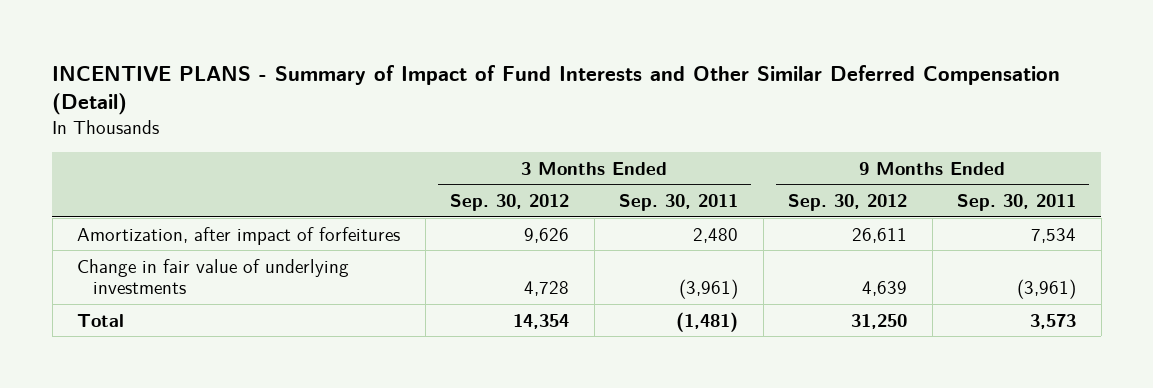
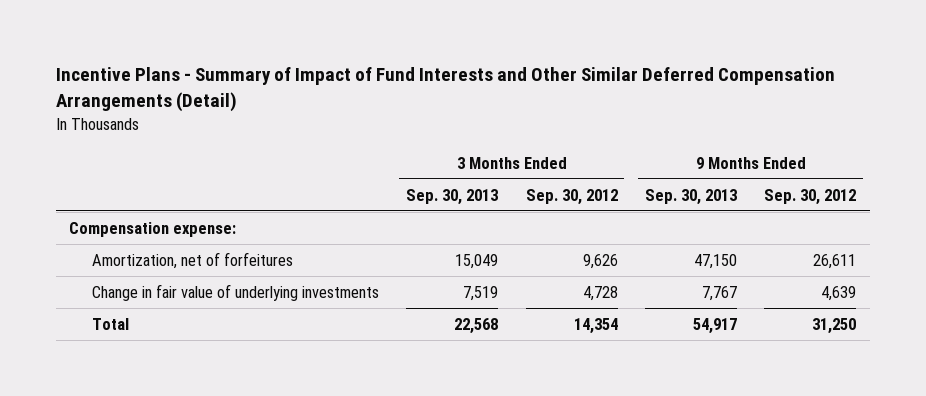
- INCENTIVE PLANS - Summary of Impact of Fund Interests and Other Similar Deferred Compensation (Detail)
+ Incentive Plans - Summary of Impact of Fund Interests and Other Similar Deferred Compensation Arrangements (Detail)
- | 3 Months Ended Sep. 30, 2012 | 3 Months Ended Sep. 30, 2011 | 9 Months Ended Sep. 30, 2012 | 9 Months Ended Sep. 30, 2011
+ | 3 Months Ended Sep. 30, 2013 | 3 Months Ended Sep. 30, 2012 | 9 Months Ended Sep. 30, 2013 | 9 Months Ended Sep. 30, 2012
- Amortization, after impact of forfeitures | 9,626 | 2,480 | 26,611 | 7,534
+ Compensation expense:
+ Amortization, net of forfeitures | 15,049 | 9,626 | 47,150 | 26,611

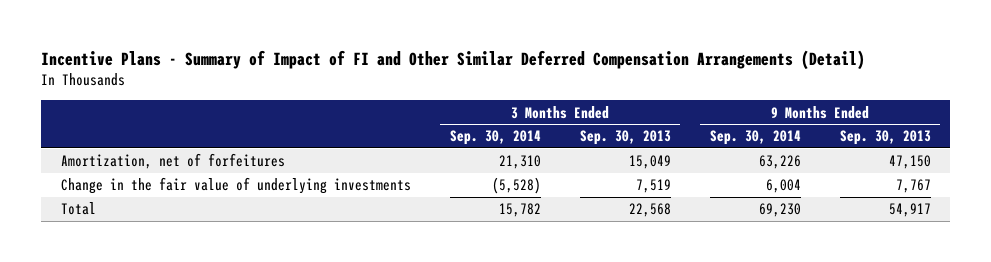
- Incentive Plans - Summary of Impact of Fund Interests and Other Similar Deferred Compensation Arrangements (Detail)
+ Incentive Plans - Summary of Impact of FI and Other Similar Deferred Compensation Arrangements (Detail)
- | 3 Months Ended Sep. 30, 2013 | 3 Months Ended Sep. 30, 2012 | 9 Months Ended Sep. 30, 2013 | 9 Months Ended Sep. 30, 2012
+ | 3 Months Ended Sep. 30, 2014 | 3 Months Ended Sep. 30, 2013 | 9 Months Ended Sep. 30, 2014 | 9 Months Ended Sep. 30, 2013
- Compensation expense:
- Change in fair value of underlying investments | 7,519 | 4,728 | 7,767 | 4,639
+ Change in the fair value of underlying investments | (5,528) | 7,519 | 6,004 | 7,767

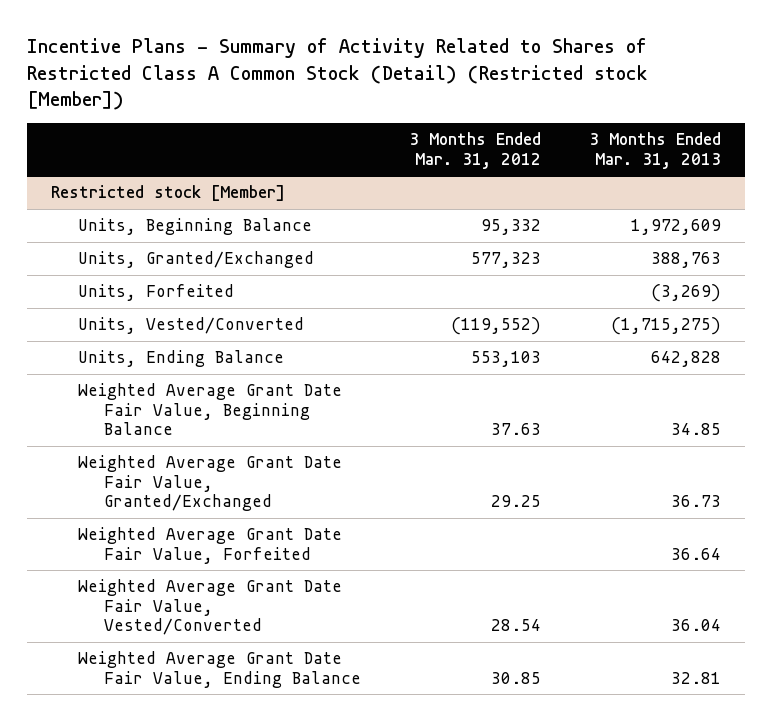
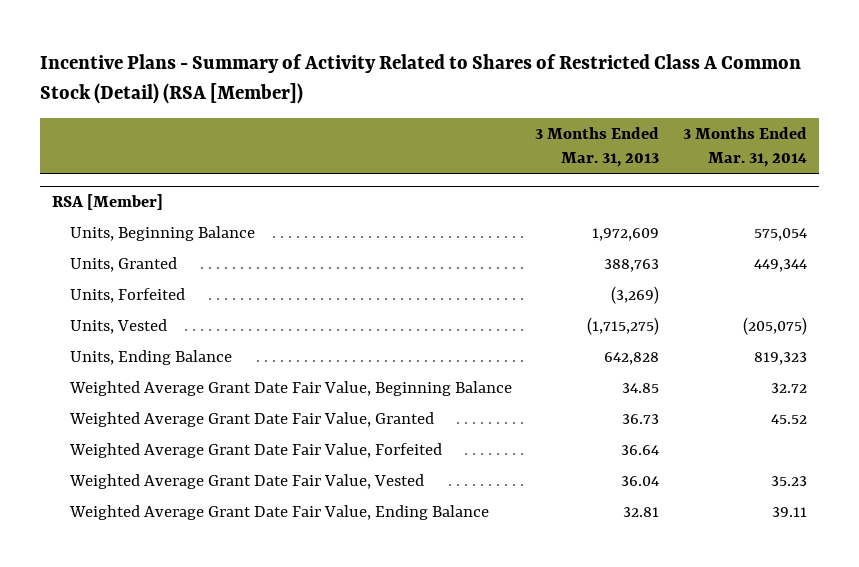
- Incentive Plans - Summary of Activity Related to Shares of Restricted Class A Common Stock (Detail) (Restricted stock [Member])
+ Incentive Plans - Summary of Activity Related to Shares of Restricted Class A Common Stock (Detail) (RSA [Member])
- | 3 Months Ended Mar. 31, 2012 | 3 Months Ended Mar. 31, 2013
+ | 3 Months Ended Mar. 31, 2013 | 3 Months Ended Mar. 31, 2014
- Restricted stock [Member]
+ RSA [Member]
- Units, Granted/Exchanged | 577,323 | 388,763
+ Units, Granted | 388,763 | 449,344
- Units, Vested/Converted | (119,552) | (1,715,275)
+ Units, Vested | (1,715,275) | (205,075)
- Weighted Average Grant Date Fair Value, Granted/Exchanged | 29.25 | 36.73
+ Weighted Average Grant Date Fair Value, Granted | 36.73 | 45.52
- Weighted Average Grant Date Fair Value, Vested/Converted | 28.54 | 36.04
+ Weighted Average Grant Date Fair Value, Vested | 36.04 | 35.23

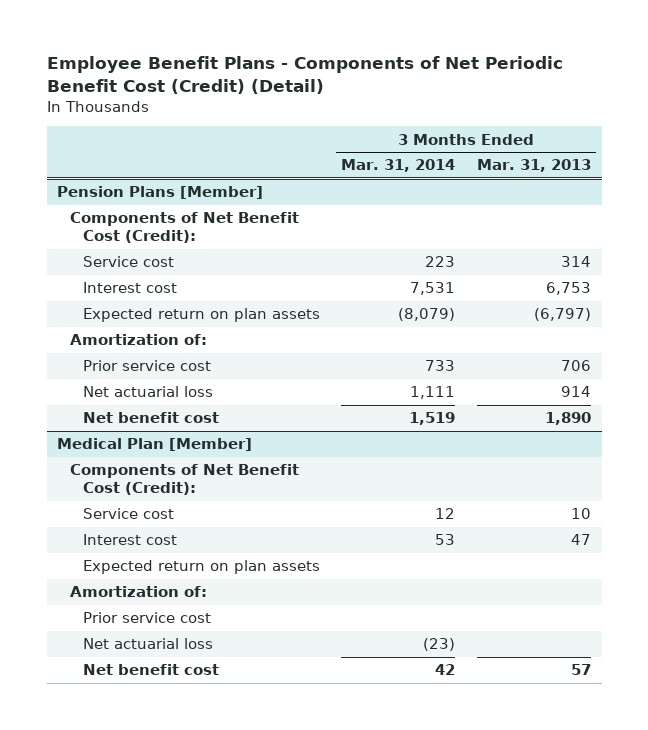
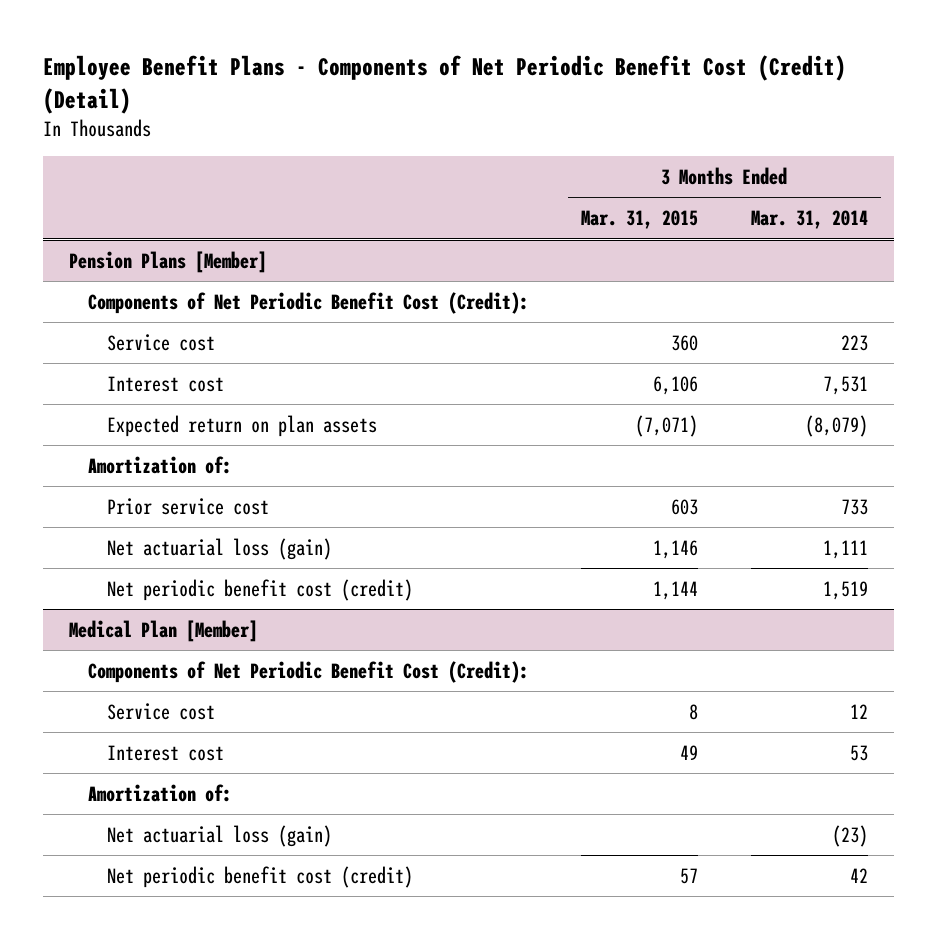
- | 3 Months Ended Mar. 31, 2014 | 3 Months Ended Mar. 31, 2013
+ | 3 Months Ended Mar. 31, 2015 | 3 Months Ended Mar. 31, 2014
@ Pension Plans [Member]
- Components of Net Benefit Cost (Credit):
+ Components of Net Periodic Benefit Cost (Credit):
- Net actuarial loss | 1,111 | 914
- Net benefit cost | 1,519 | 1,890
+ Net actuarial loss (gain) | 1,146 | 1,111
+ Net periodic benefit cost (credit) | 1,144 | 1,519
@ Medical Plan [Member]
- Components of Net Benefit Cost (Credit):
+ Components of Net Periodic Benefit Cost (Credit):
- Expected return on plan assets
- Prior service cost
- Net actuarial loss | (23) |
- Net benefit cost | 42 | 57
+ Net actuarial loss (gain) | | (23)
+ Net periodic benefit cost (credit) | 57 | 42

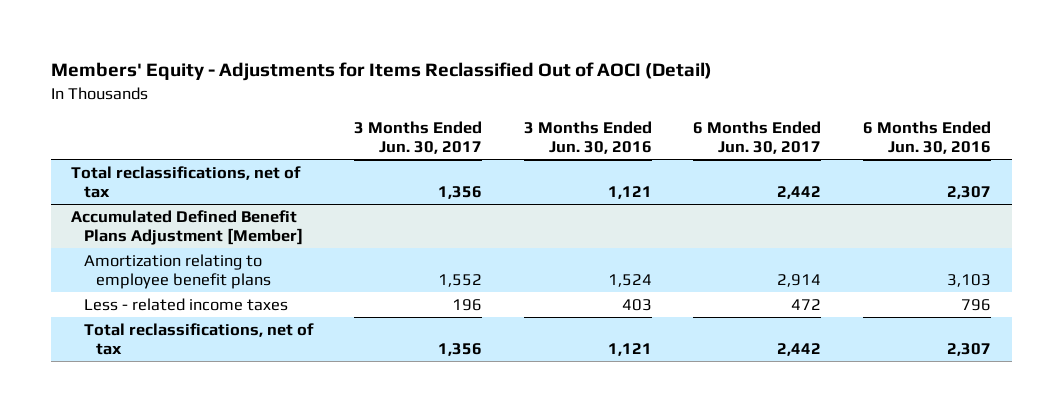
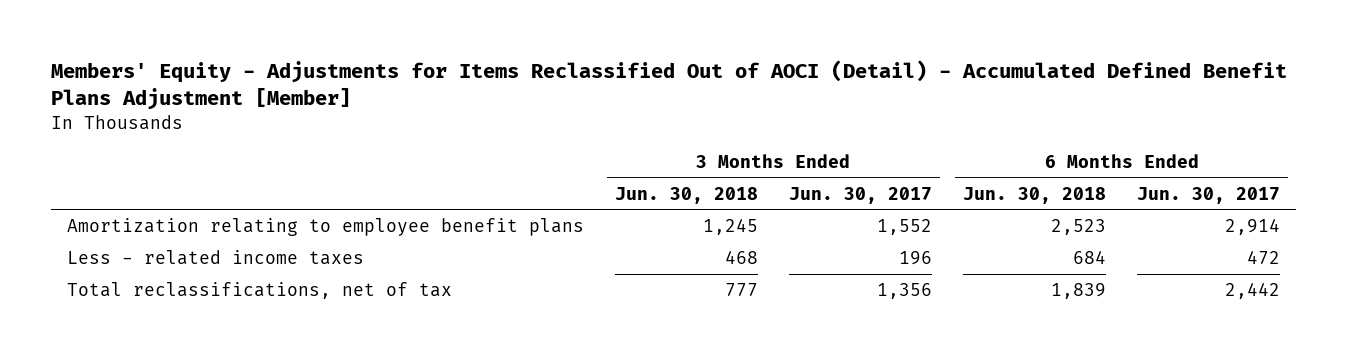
- Members' Equity - Adjustments for Items Reclassified Out of AOCI (Detail)
+ Members' Equity - Adjustments for Items Reclassified Out of AOCI (Detail) - Accumulated Defined Benefit Plans Adjustment [Member]
- | 3 Months Ended Jun. 30, 2017 | 3 Months Ended Jun. 30, 2016 | 6 Months Ended Jun. 30, 2017 | 6 Months Ended Jun. 30, 2016
+ | 3 Months Ended Jun. 30, 2018 | 3 Months Ended Jun. 30, 2017 | 6 Months Ended Jun. 30, 2018 | 6 Months Ended Jun. 30, 2017
- Total reclassifications, net of tax | 1,356 | 1,121 | 2,442 | 2,307
- Accumulated Defined Benefit Plans Adjustment [Member]

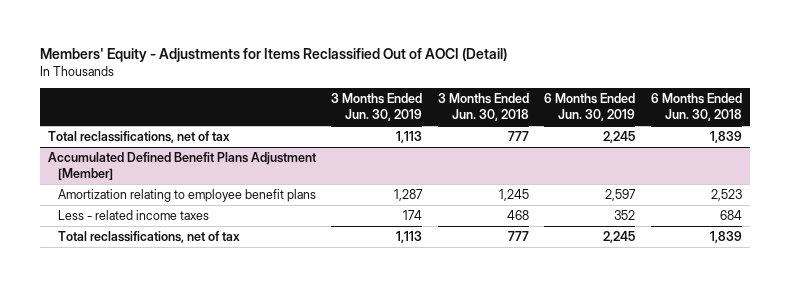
- Members' Equity - Adjustments for Items Reclassified Out of AOCI (Detail) - Accumulated Defined Benefit Plans Adjustment [Member]
+ Members' Equity - Adjustments for Items Reclassified Out of AOCI (Detail)
- | 3 Months Ended Jun. 30, 2018 | 3 Months Ended Jun. 30, 2017 | 6 Months Ended Jun. 30, 2018 | 6 Months Ended Jun. 30, 2017
+ | 3 Months Ended Jun. 30, 2019 | 3 Months Ended Jun. 30, 2018 | 6 Months Ended Jun. 30, 2019 | 6 Months Ended Jun. 30, 2018
+ Total reclassifications, net of tax | 1,113 | 777 | 2,245 | 1,839
+ Accumulated Defined Benefit Plans Adjustment [Member]

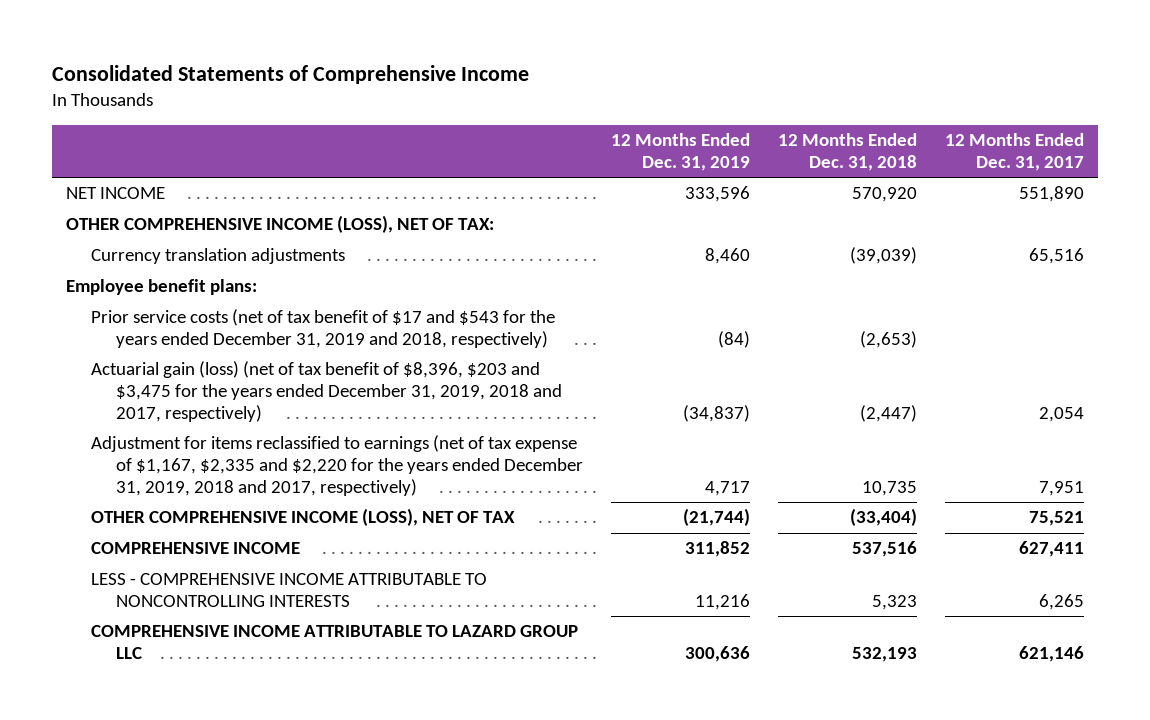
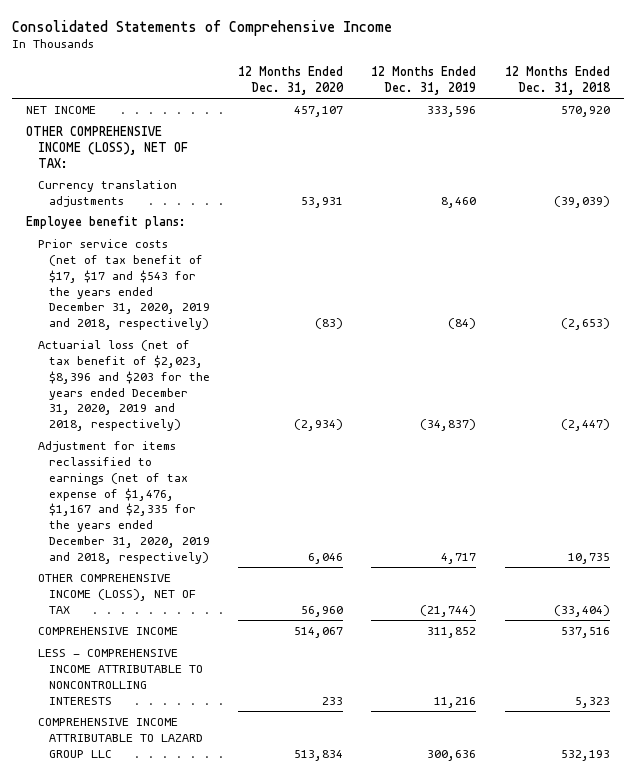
- | 12 Months Ended Dec. 31, 2019 | 12 Months Ended Dec. 31, 2018 | 12 Months Ended Dec. 31, 2017
+ | 12 Months Ended Dec. 31, 2020 | 12 Months Ended Dec. 31, 2019 | 12 Months Ended Dec. 31, 2018
- Prior service costs (net of tax benefit of $17 and $543 for the years ended December 31, 2019 and 2018, respectively) | (84) | (2,653) |
- Actuarial gain (loss) (net of tax benefit of $8,396, $203 and $3,475 for the years ended December 31, 2019, 2018 and 2017, respectively) | (34,837) | (2,447) | 2,054
- Adjustment for items reclassified to earnings (net of tax expense of $1,167, $2,335 and $2,220 for the years ended December 31, 2019, 2018 and 2017, respectively) | 4,717 | 10,735 | 7,951
+ Prior service costs (net of tax benefit of $17, $17 and $543 for the years ended December 31, 2020, 2019 and 2018, respectively) | (83) | (84) | (2,653)
+ Actuarial loss (net of tax benefit of $2,023, $8,396 and $203 for the years ended December 31, 2020, 2019 and 2018, respectively) | (2,934) | (34,837) | (2,447)
+ Adjustment for items reclassified to earnings (net of tax expense of $1,476, $1,167 and $2,335 for the years ended December 31, 2020, 2019 and 2018, respectively) | 6,046 | 4,717 | 10,735

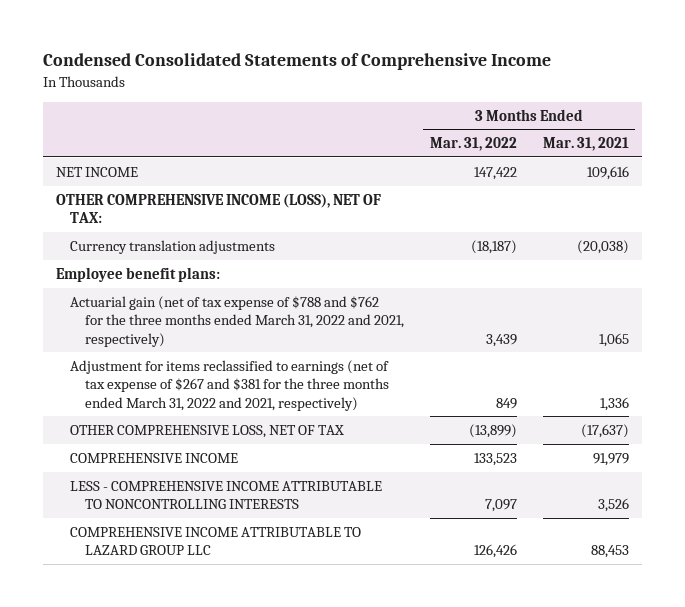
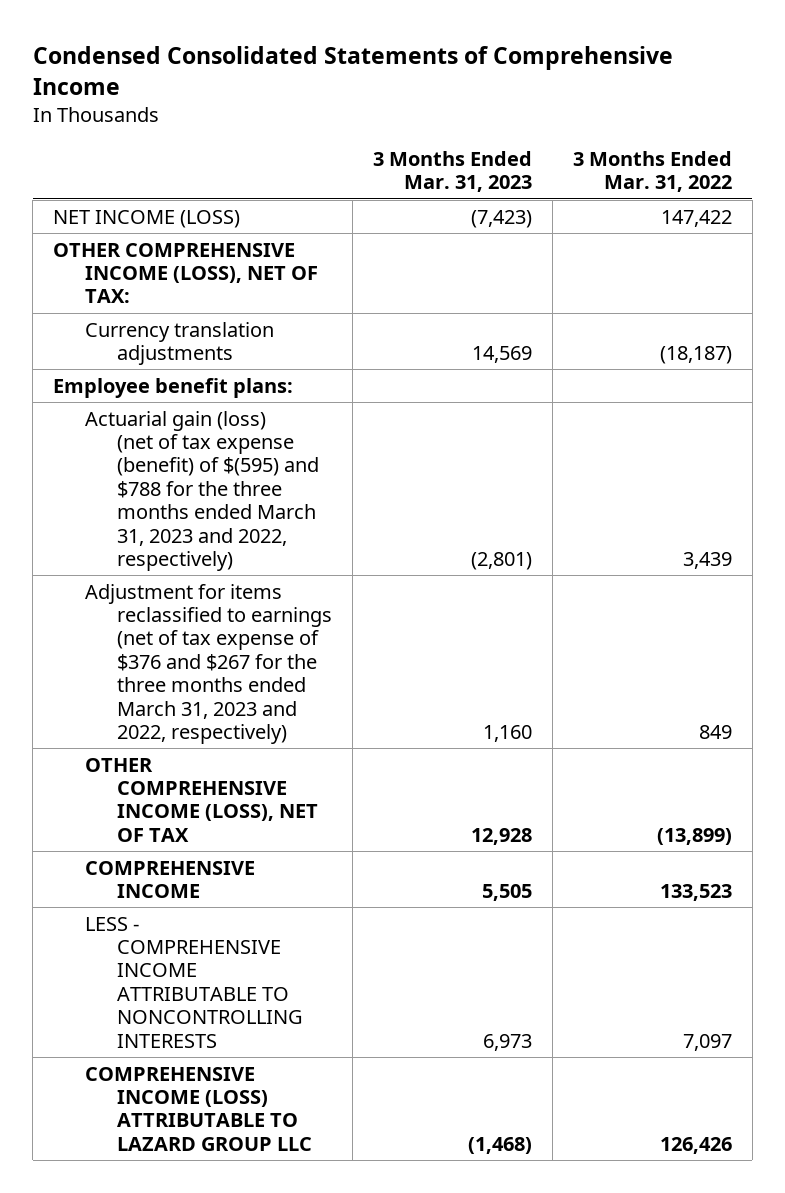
- | 3 Months Ended Mar. 31, 2022 | 3 Months Ended Mar. 31, 2021
+ | 3 Months Ended Mar. 31, 2023 | 3 Months Ended Mar. 31, 2022
- NET INCOME | 147,422 | 109,616
+ NET INCOME (LOSS) | (7,423) | 147,422
- Actuarial gain (net of tax expense of $788 and $762 for the three months ended March 31, 2022 and 2021, respectively) | 3,439 | 1,065
- Adjustment for items reclassified to earnings (net of tax expense of $267 and $381 for the three months ended March 31, 2022 and 2021, respectively) | 849 | 1,336
- OTHER COMPREHENSIVE LOSS, NET OF TAX | (13,899) | (17,637)
+ Actuarial gain (loss) (net of tax expense (benefit) of $(595) and $788 for the three months ended March 31, 2023 and 2022, respectively) | (2,801) | 3,439
+ Adjustment for items reclassified to earnings (net of tax expense of $376 and $267 for the three months ended March 31, 2023 and 2022, respectively) | 1,160 | 849
+ OTHER COMPREHENSIVE INCOME (LOSS), NET OF TAX | 12,928 | (13,899)
- COMPREHENSIVE INCOME ATTRIBUTABLE TO LAZARD GROUP LLC | 126,426 | 88,453
+ COMPREHENSIVE INCOME (LOSS) ATTRIBUTABLE TO LAZARD GROUP LLC | (1,468) | 126,426

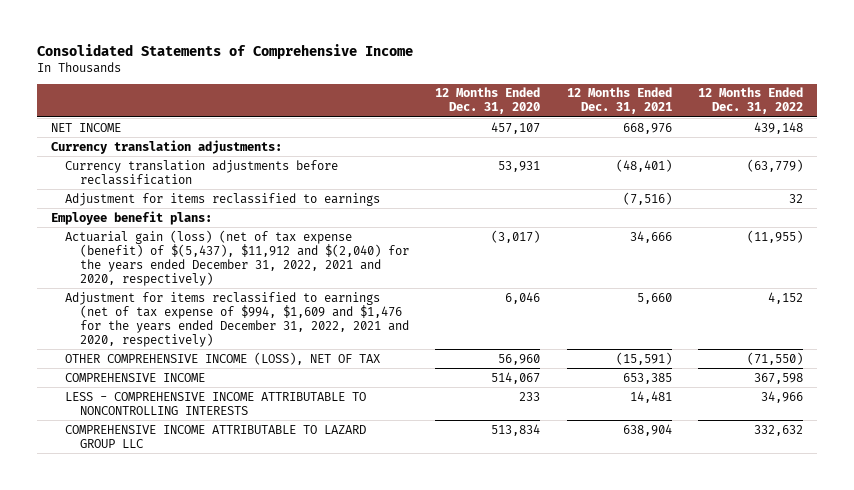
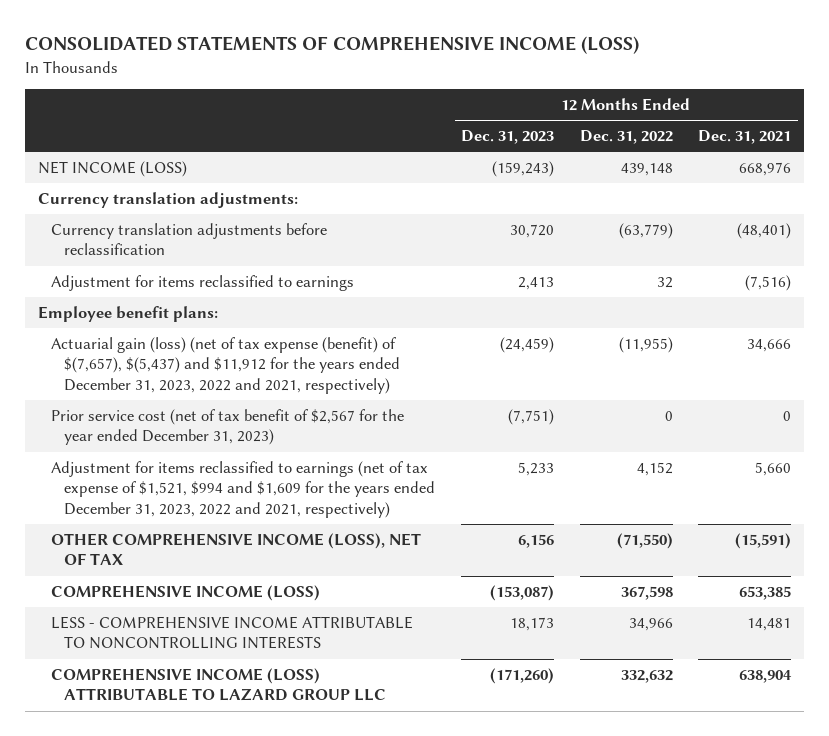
- Consolidated Statements of Comprehensive Income
+ CONSOLIDATED STATEMENTS OF COMPREHENSIVE INCOME (LOSS)
- | 12 Months Ended Dec. 31, 2020 | 12 Months Ended Dec. 31, 2021 | 12 Months Ended Dec. 31, 2022
+ | 12 Months Ended Dec. 31, 2023 | 12 Months Ended Dec. 31, 2022 | 12 Months Ended Dec. 31, 2021
- NET INCOME | 457,107 | 668,976 | 439,148
+ NET INCOME (LOSS) | (159,243) | 439,148 | 668,976
- Actuarial gain (loss) (net of tax expense (benefit) of $(5,437), $11,912 and $(2,040) for the years ended December 31, 2022, 2021 and 2020, respectively) | (3,017) | 34,666 | (11,955)
- Adjustment for items reclassified to earnings (net of tax expense of $994, $1,609 and $1,476 for the years ended December 31, 2022, 2021 and 2020, respectively) | 6,046 | 5,660 | 4,152
+ Actuarial gain (loss) (net of tax expense (benefit) of $(7,657), $(5,437) and $11,912 for the years ended December 31, 2023, 2022 and 2021, respectively) | (24,459) | (11,955) | 34,666
+ Prior service cost (net of tax benefit of $2,567 for the year ended December 31, 2023) | (7,751) | 0 | 0
+ Adjustment for items reclassified to earnings (net of tax expense of $1,521, $994 and $1,609 for the years ended December 31, 2023, 2022 and 2021, respectively) | 5,233 | 4,152 | 5,660
- COMPREHENSIVE INCOME | 514,067 | 653,385 | 367,598
+ COMPREHENSIVE INCOME (LOSS) | (153,087) | 367,598 | 653,385
- COMPREHENSIVE INCOME ATTRIBUTABLE TO LAZARD GROUP LLC | 513,834 | 638,904 | 332,632
+ COMPREHENSIVE INCOME (LOSS) ATTRIBUTABLE TO LAZARD GROUP LLC | (171,260) | 332,632 | 638,904

